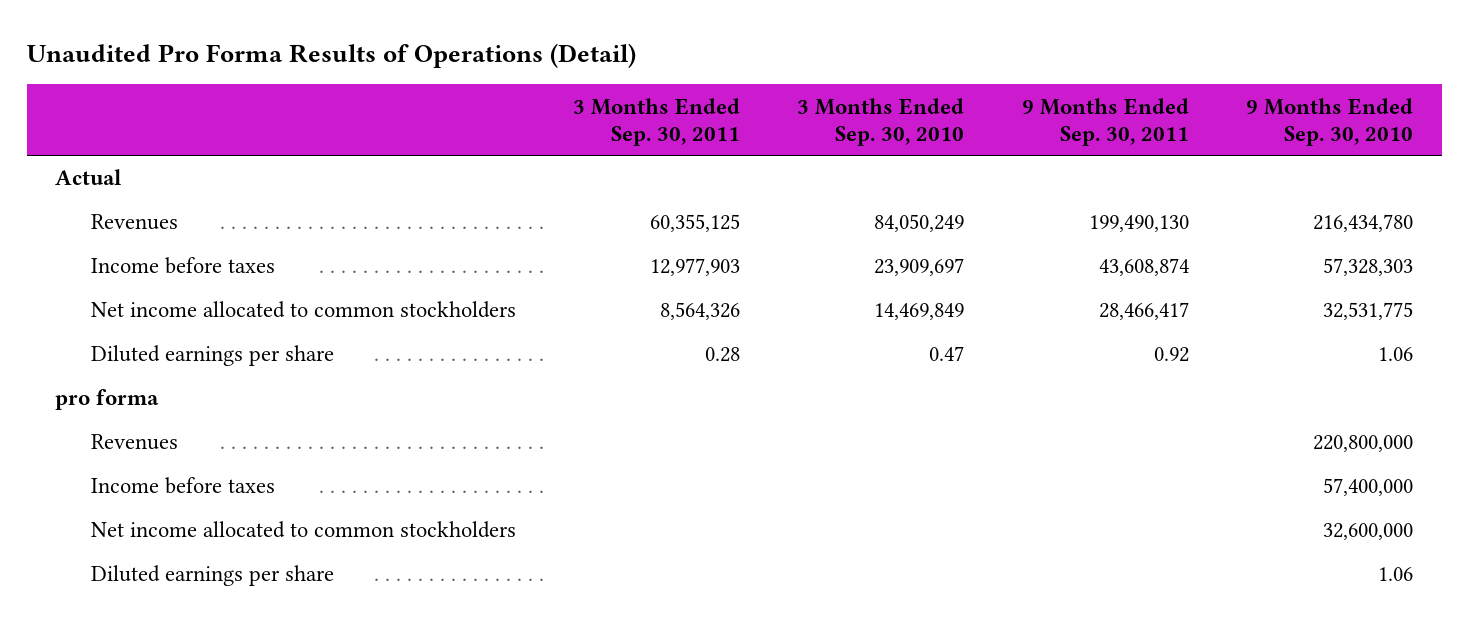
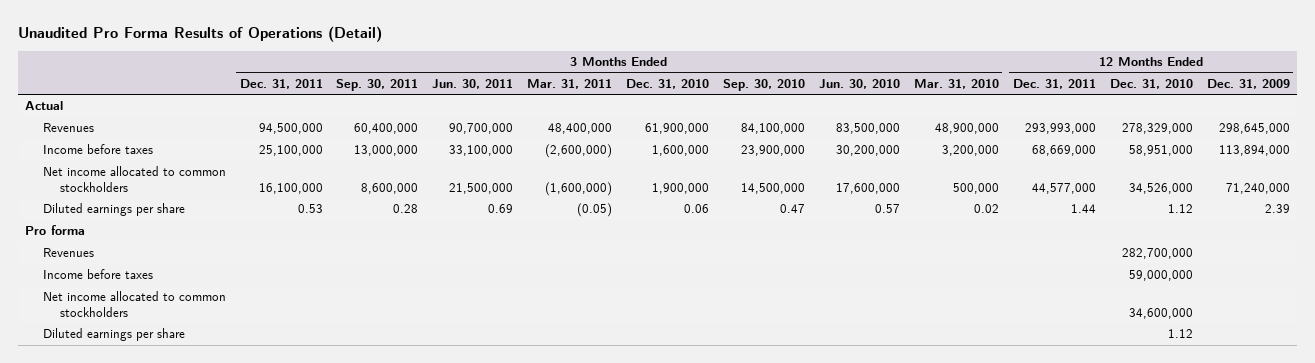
- | 3 Months Ended Sep. 30, 2011 | 3 Months Ended Sep. 30, 2010 | 9 Months Ended Sep. 30, 2011 | 9 Months Ended Sep. 30, 2010
+ | 3 Months Ended Dec. 31, 2011 | 3 Months Ended Sep. 30, 2011 | 3 Months Ended Jun. 30, 2011 | 3 Months Ended Mar. 31, 2011 | 3 Months Ended Dec. 31, 2010 | 3 Months Ended Sep. 30, 2010 | 3 Months Ended Jun. 30, 2010 | 3 Months Ended Mar. 31, 2010 | 12 Months Ended Dec. 31, 2011 | 12 Months Ended Dec. 31, 2010 | 12 Months Ended Dec. 31, 2009
- Revenues | 60,355,125 | 84,050,249 | 199,490,130 | 216,434,780
- Income before taxes | 12,977,903 | 23,909,697 | 43,608,874 | 57,328,303
- Net income allocated to common stockholders | 8,564,326 | 14,469,849 | 28,466,417 | 32,531,775
+ Revenues | 94,500,000 | 60,400,000 | 90,700,000 | 48,400,000 | 61,900,000 | 84,100,000 | 83,500,000 | 48,900,000 | 293,993,000 | 278,329,000 | 298,645,000
+ Income before taxes | 25,100,000 | 13,000,000 | 33,100,000 | (2,600,000) | 1,600,000 | 23,900,000 | 30,200,000 | 3,200,000 | 68,669,000 | 58,951,000 | 113,894,000
+ Net income allocated to common stockholders | 16,100,000 | 8,600,000 | 21,500,000 | (1,600,000) | 1,900,000 | 14,500,000 | 17,600,000 | 500,000 | 44,577,000 | 34,526,000 | 71,240,000
- pro forma
+ Pro forma

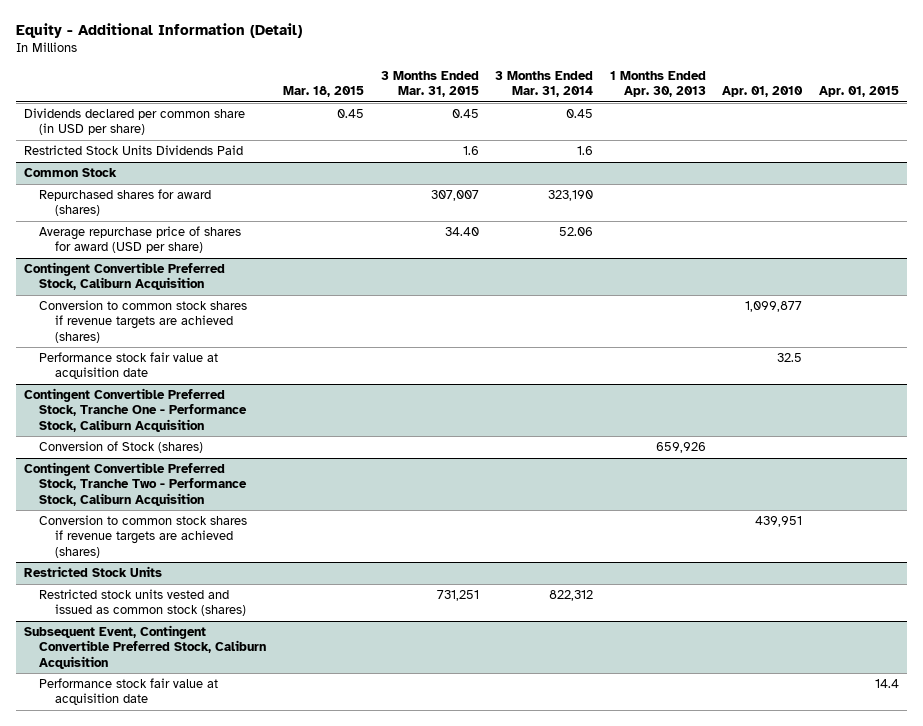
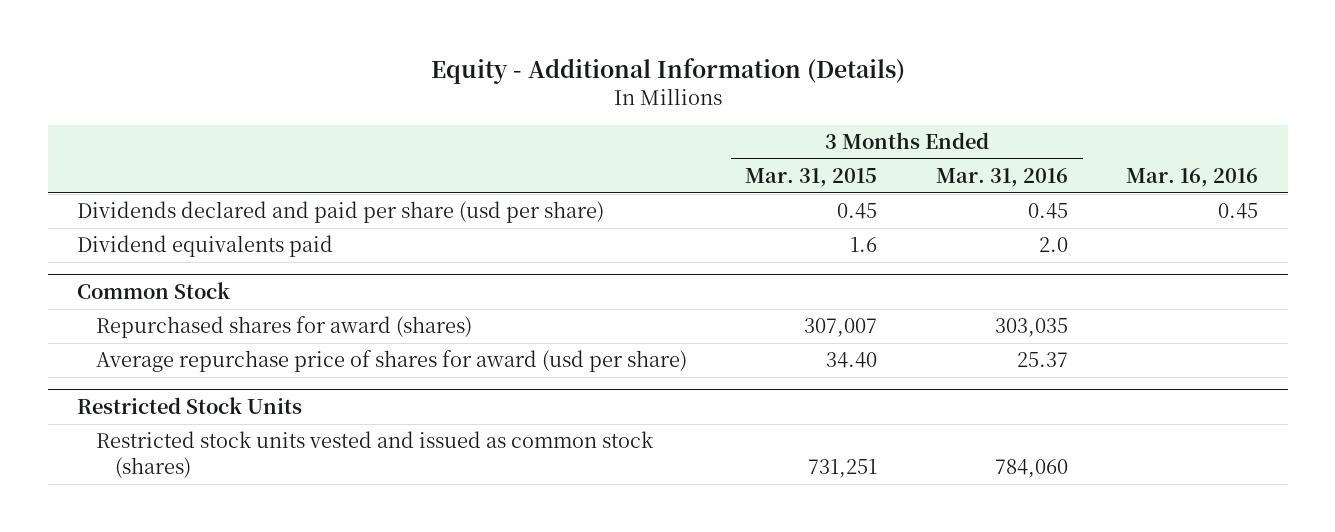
- Equity - Additional Information (Detail)
+ Equity - Additional Information (Details)
- | Mar. 18, 2015 | 3 Months Ended Mar. 31, 2015 | 3 Months Ended Mar. 31, 2014 | 1 Months Ended Apr. 30, 2013 | Apr. 01, 2010 | Apr. 01, 2015
+ | 3 Months Ended Mar. 31, 2015 | 3 Months Ended Mar. 31, 2016 | Mar. 16, 2016
- Dividends declared per common share (in USD per share) | 0.45 | 0.45 | 0.45 | | |
- Restricted Stock Units Dividends Paid | | 1.6 | 1.6 | | |
+ Dividends declared and paid per share (usd per share) | 0.45 | 0.45 | 0.45
+ Dividend equivalents paid | 1.6 | 2.0 |
@ Common Stock
- Average repurchase price of shares for award (USD per share) | | 34.40 | 52.06 | | |
- Contingent Convertible Preferred Stock, Caliburn Acquisition
- Conversion to common stock shares if revenue targets are achieved (shares) | | | | | 1,099,877 |
- Performance stock fair value at acquisition date | | | | | 32.5 |
- Contingent Convertible Preferred Stock, Tranche One - Performance Stock, Caliburn Acquisition
- Conversion of Stock (shares) | | | | 659,926 | |
- Contingent Convertible Preferred Stock, Tranche Two - Performance Stock, Caliburn Acquisition
- Conversion to common stock shares if revenue targets are achieved (shares) | | | | | 439,951 |
@ Common Stock
+ Average repurchase price of shares for award (usd per share) | 34.40 | 25.37 |
- Subsequent Event, Contingent Convertible Preferred Stock, Caliburn Acquisition
- Performance stock fair value at acquisition date | | | | | | 14.4

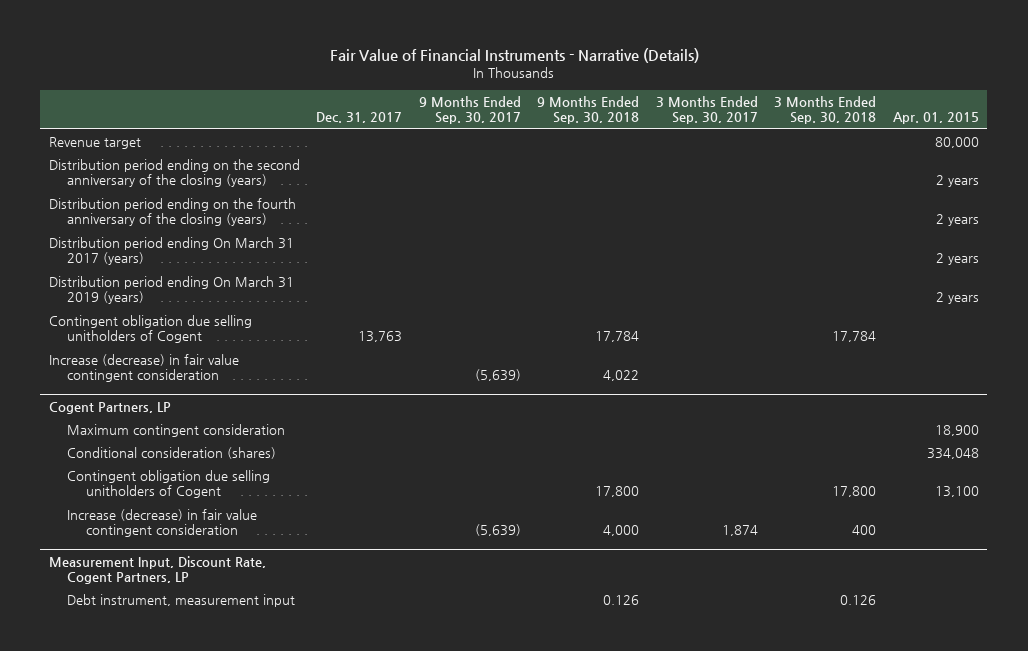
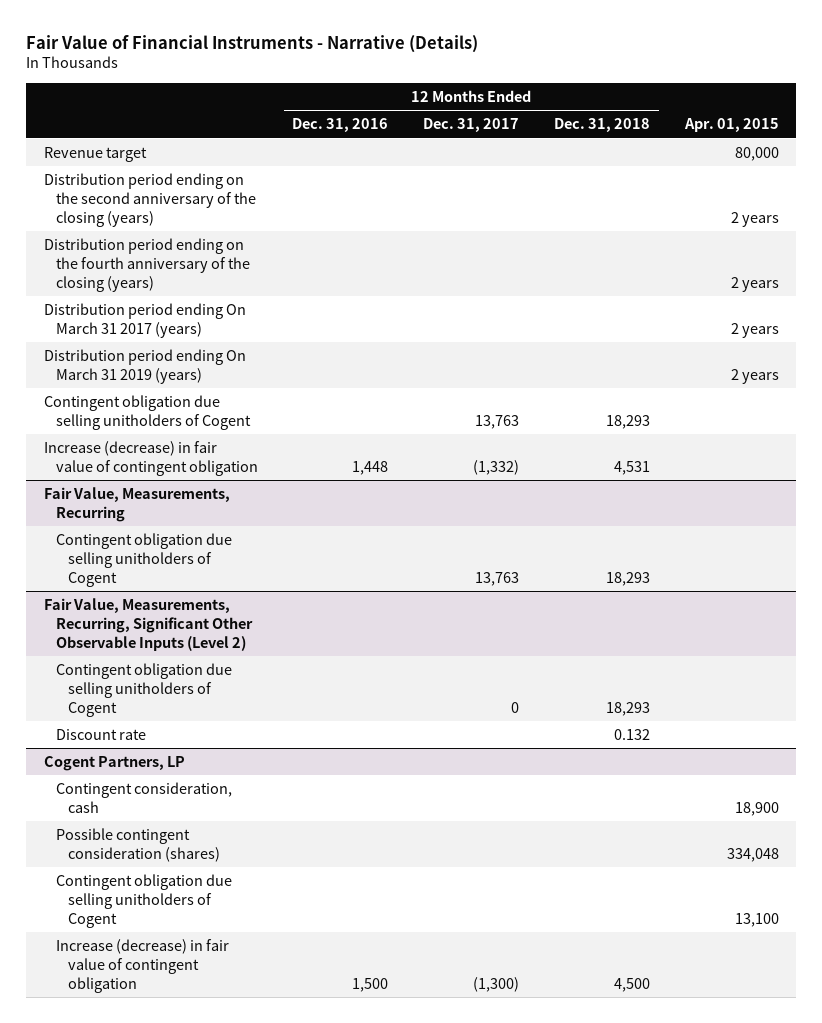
- | Dec. 31, 2017 | 9 Months Ended Sep. 30, 2017 | 9 Months Ended Sep. 30, 2018 | 3 Months Ended Sep. 30, 2017 | 3 Months Ended Sep. 30, 2018 | Apr. 01, 2015
+ | 12 Months Ended Dec. 31, 2016 | 12 Months Ended Dec. 31, 2017 | 12 Months Ended Dec. 31, 2018 | Apr. 01, 2015
- Increase (decrease) in fair value contingent consideration | | (5,639) | 4,022 | | |
+ Increase (decrease) in fair value of contingent obligation | 1,448 | (1,332) | 4,531 |
+ Fair Value, Measurements, Recurring
+ Contingent obligation due selling unitholders of Cogent | | 13,763 | 18,293 |
+ Fair Value, Measurements, Recurring, Significant Other Observable Inputs (Level 2)
+ Contingent obligation due selling unitholders of Cogent | | 0 | 18,293 |
+ Discount rate | | | 0.132 |
@ Cogent Partners, LP
- Maximum contingent consideration | | | | | | 18,900
- Conditional consideration (shares) | | | | | | 334,048
+ Contingent consideration, cash | | | | 18,900
+ Possible contingent consideration (shares) | | | | 334,048
- Increase (decrease) in fair value contingent consideration | | (5,639) | 4,000 | 1,874 | 400 |
- Measurement Input, Discount Rate, Cogent Partners, LP
- Debt instrument, measurement input | | | 0.126 | | 0.126 |
@ Cogent Partners, LP
+ Increase (decrease) in fair value of contingent obligation | 1,500 | (1,300) | 4,500 |

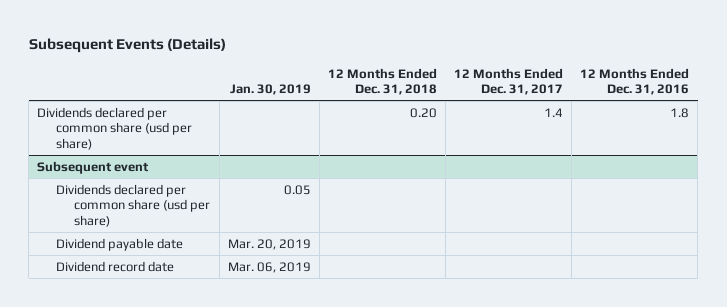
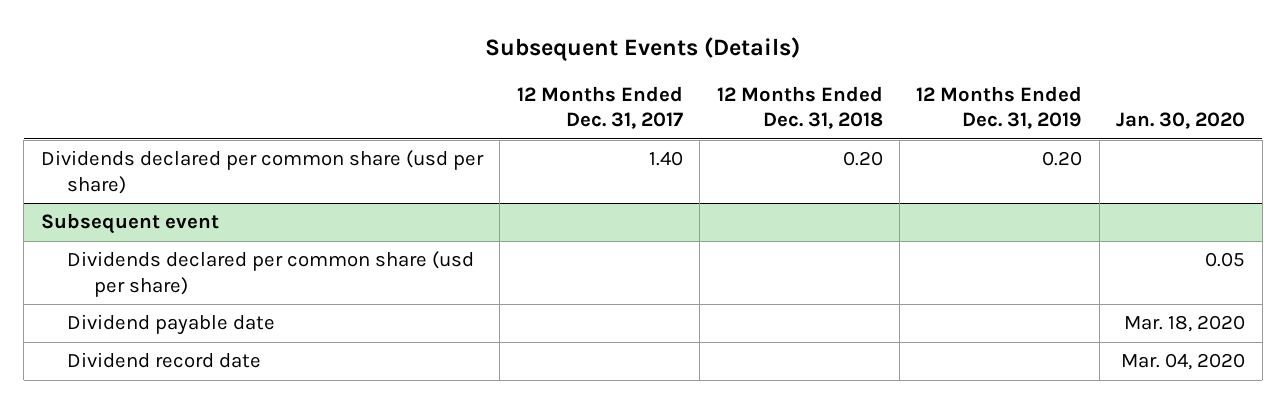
- | Jan. 30, 2019 | 12 Months Ended Dec. 31, 2018 | 12 Months Ended Dec. 31, 2017 | 12 Months Ended Dec. 31, 2016
+ | 12 Months Ended Dec. 31, 2017 | 12 Months Ended Dec. 31, 2018 | 12 Months Ended Dec. 31, 2019 | Jan. 30, 2020
- Dividends declared per common share (usd per share) | | 0.20 | 1.4 | 1.8
+ Dividends declared per common share (usd per share) | 1.40 | 0.20 | 0.20 |

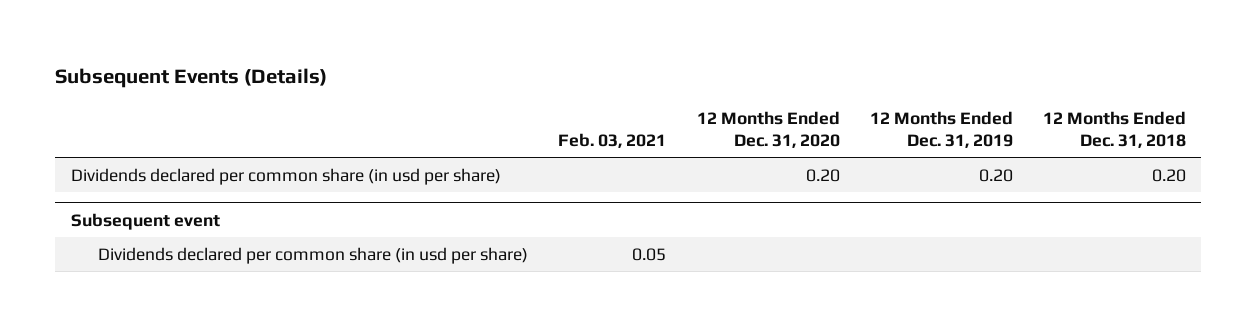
- | 12 Months Ended Dec. 31, 2017 | 12 Months Ended Dec. 31, 2018 | 12 Months Ended Dec. 31, 2019 | Jan. 30, 2020
+ | Feb. 03, 2021 | 12 Months Ended Dec. 31, 2020 | 12 Months Ended Dec. 31, 2019 | 12 Months Ended Dec. 31, 2018
- Dividends declared per common share (usd per share) | 1.40 | 0.20 | 0.20 |
+ Dividends declared per common share (in usd per share) | | 0.20 | 0.20 | 0.20
@ Subsequent event
- Dividends declared per common share (usd per share) | | | | 0.05
- Dividend payable date | | | | Mar. 18, 2020
- Dividend record date | | | | Mar. 04, 2020
+ Dividends declared per common share (in usd per share) | 0.05 | | |

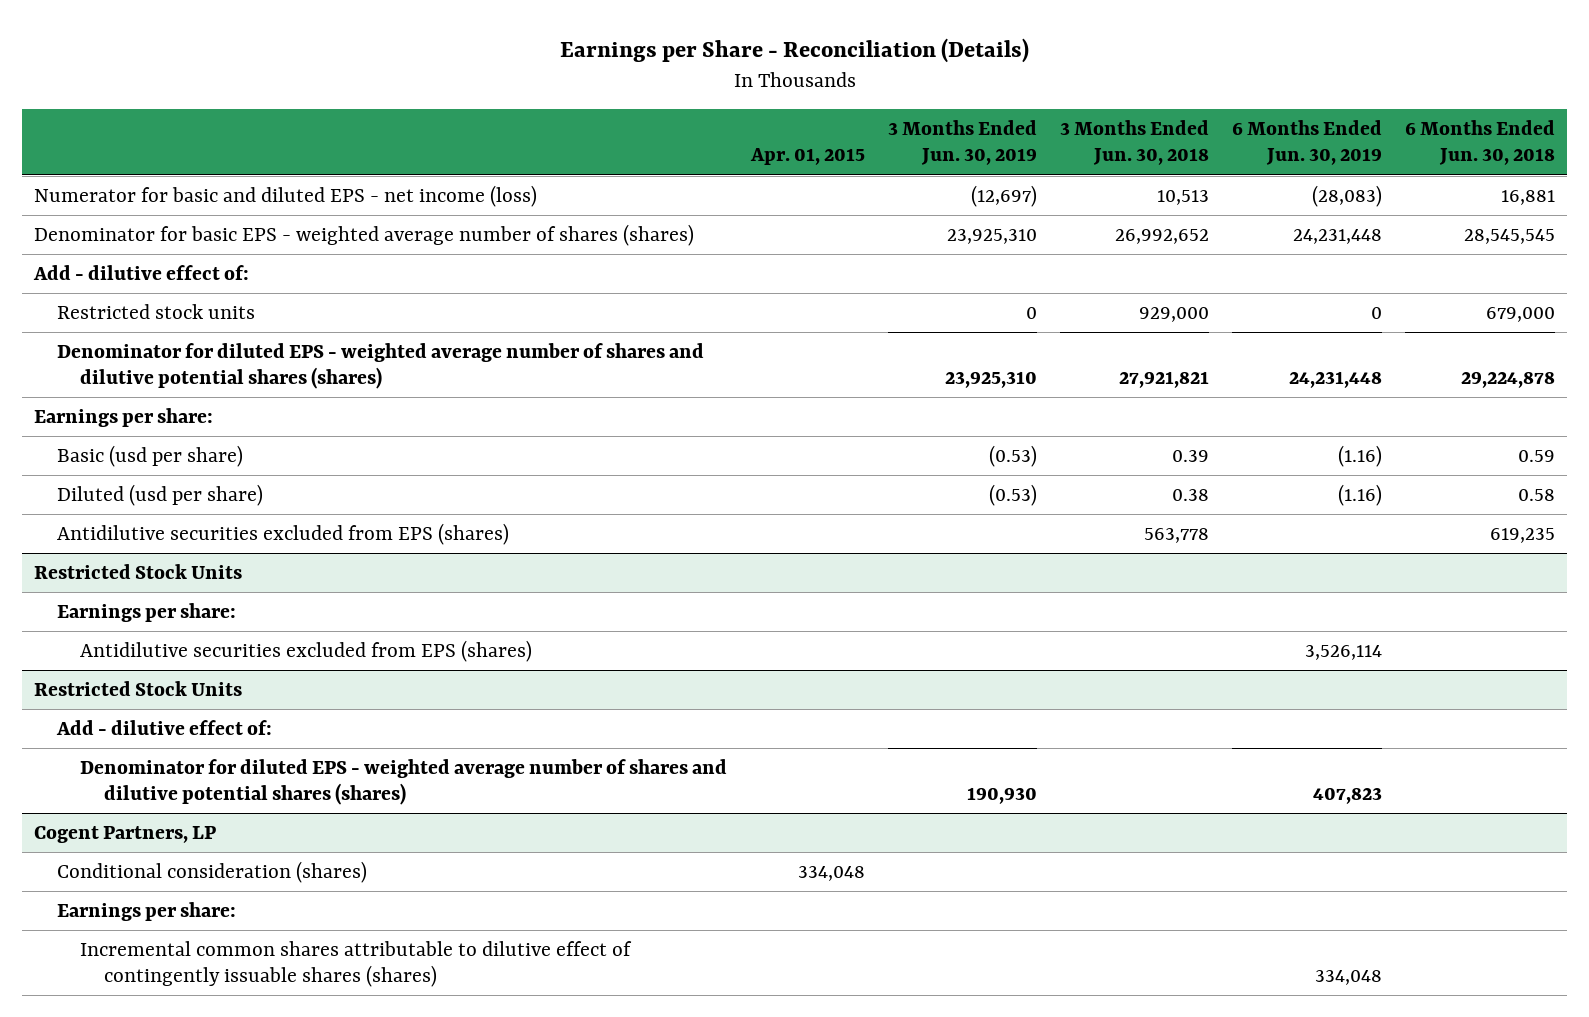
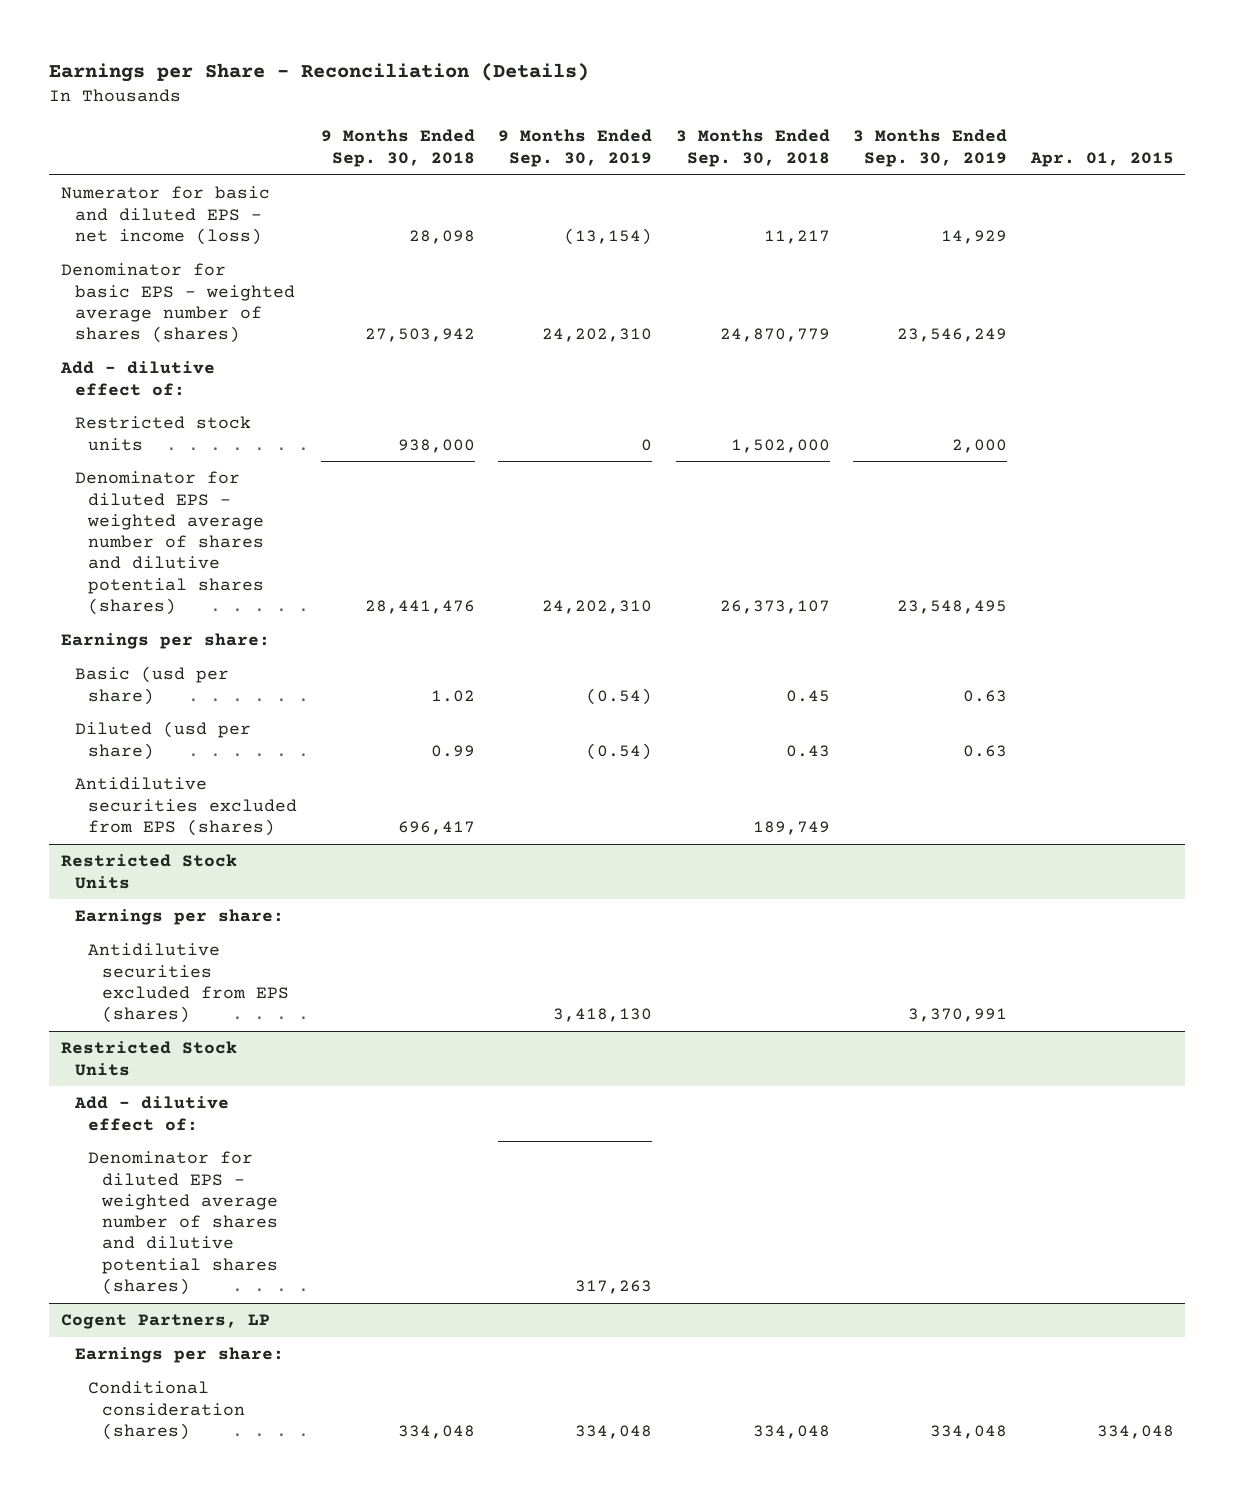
- | Apr. 01, 2015 | 3 Months Ended Jun. 30, 2019 | 3 Months Ended Jun. 30, 2018 | 6 Months Ended Jun. 30, 2019 | 6 Months Ended Jun. 30, 2018
+ | 9 Months Ended Sep. 30, 2018 | 9 Months Ended Sep. 30, 2019 | 3 Months Ended Sep. 30, 2018 | 3 Months Ended Sep. 30, 2019 | Apr. 01, 2015
@ Cogent Partners, LP
- Incremental common shares attributable to dilutive effect of contingently issuable shares (shares) | | | | 334,048 |
moved down: Conditional consideration (shares) | 334,048 | 334,048 | 334,048 | 334,048 | 334,048

